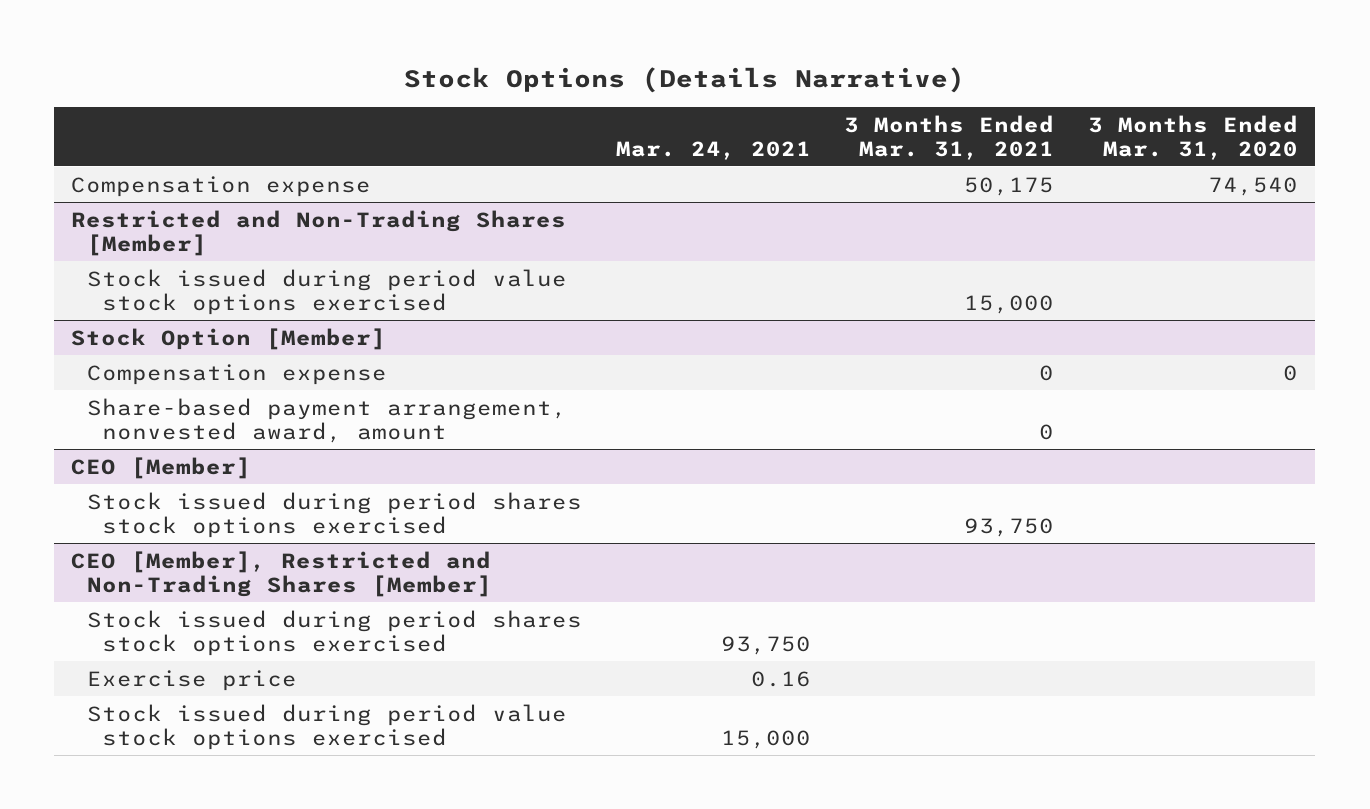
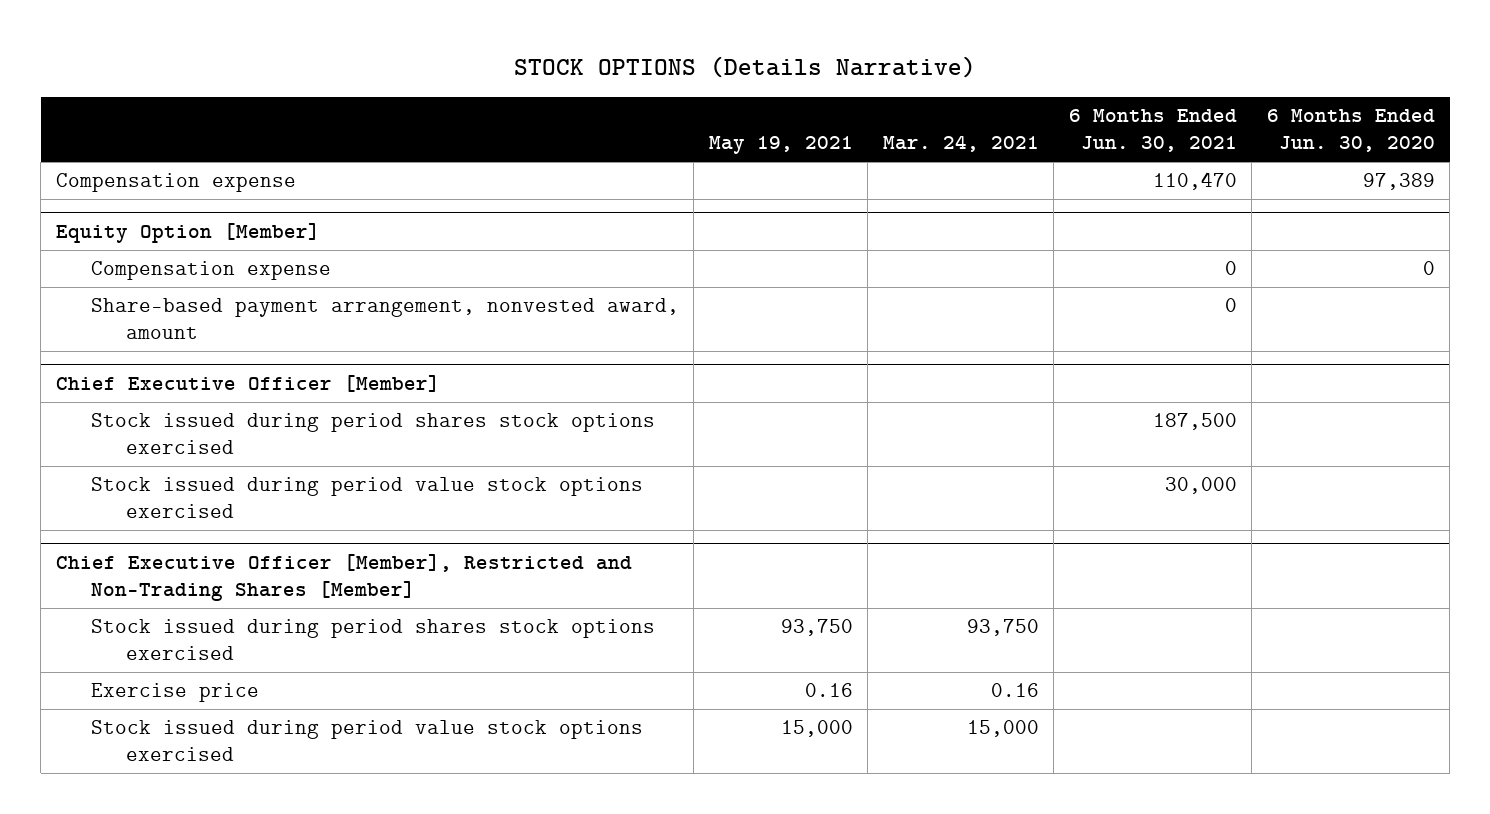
- Stock Options (Details Narrative)
+ STOCK OPTIONS (Details Narrative)
- | Mar. 24, 2021 | 3 Months Ended Mar. 31, 2021 | 3 Months Ended Mar. 31, 2020
+ | May 19, 2021 | Mar. 24, 2021 | 6 Months Ended Jun. 30, 2021 | 6 Months Ended Jun. 30, 2020
- Restricted and Non-Trading Shares [Member]
- Stock issued during period value stock options exercised | | 15,000 |
- Stock Option [Member]
+ Equity Option [Member]
- CEO [Member]
+ Chief Executive Officer [Member]
- CEO [Member], Restricted and Non-Trading Shares [Member]
+ Stock issued during period value stock options exercised | | | 30,000 |
+ Chief Executive Officer [Member], Restricted and Non-Trading Shares [Member]

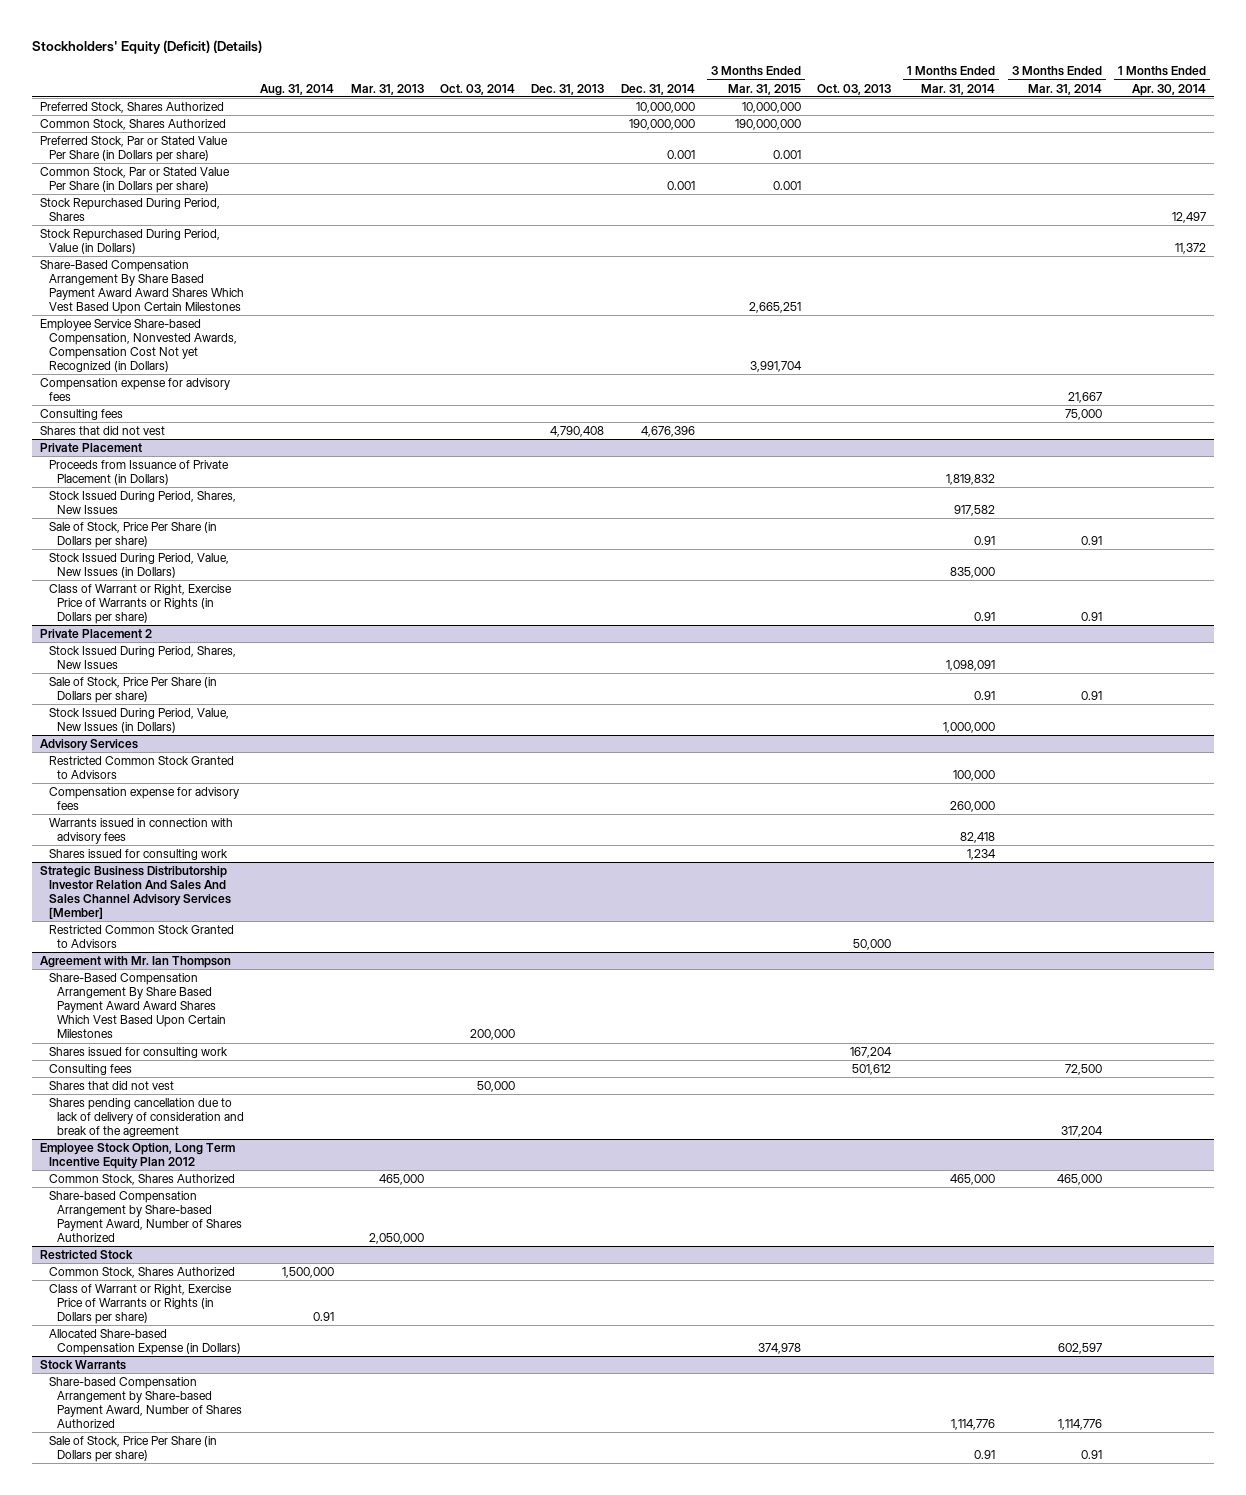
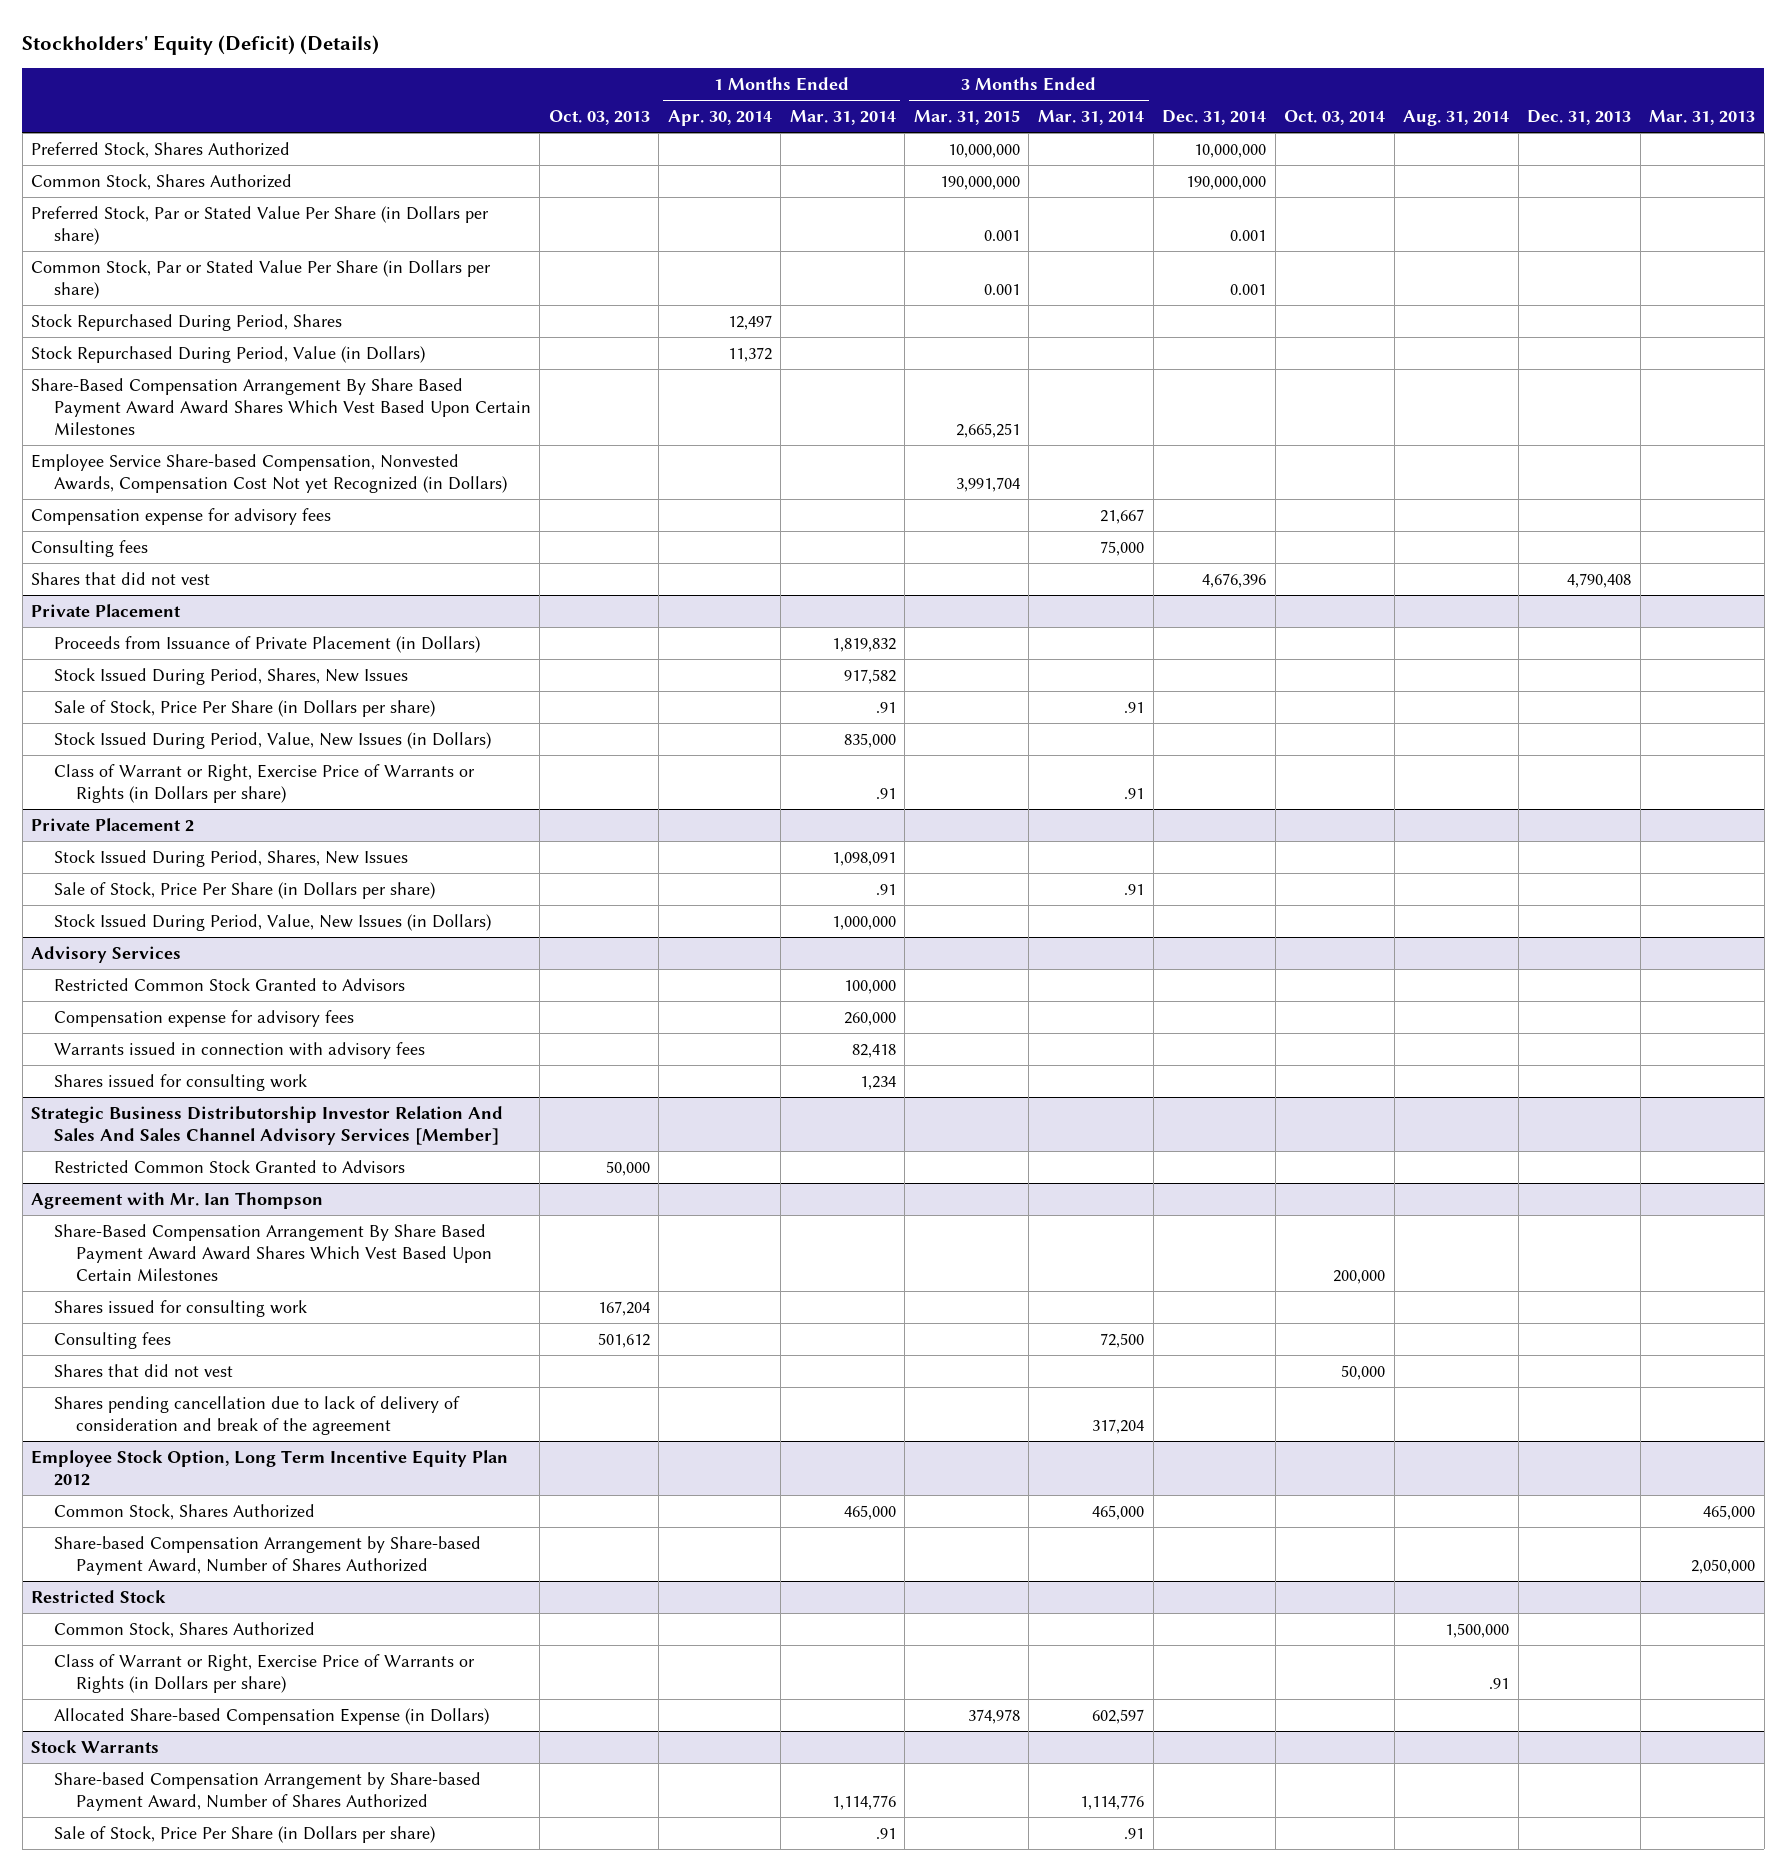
- | Aug. 31, 2014 | Mar. 31, 2013 | Oct. 03, 2014 | Dec. 31, 2013 | Dec. 31, 2014 | 3 Months Ended Mar. 31, 2015 | Oct. 03, 2013 | 1 Months Ended Mar. 31, 2014 | 3 Months Ended Mar. 31, 2014 | 1 Months Ended Apr. 30, 2014
+ | Oct. 03, 2013 | 1 Months Ended Apr. 30, 2014 | 1 Months Ended Mar. 31, 2014 | 3 Months Ended Mar. 31, 2015 | 3 Months Ended Mar. 31, 2014 | Dec. 31, 2014 | Oct. 03, 2014 | Aug. 31, 2014 | Dec. 31, 2013 | Mar. 31, 2013
@ Private Placement
- Sale of Stock, Price Per Share (in Dollars per share) | | | | | | | | 0.91 | 0.91 |
+ Sale of Stock, Price Per Share (in Dollars per share) | | | .91 | | .91 | | | | |
- Class of Warrant or Right, Exercise Price of Warrants or Rights (in Dollars per share) | | | | | | | | 0.91 | 0.91 |
+ Class of Warrant or Right, Exercise Price of Warrants or Rights (in Dollars per share) | | | .91 | | .91 | | | | |
@ Private Placement 2
- Sale of Stock, Price Per Share (in Dollars per share) | | | | | | | | 0.91 | 0.91 |
+ Sale of Stock, Price Per Share (in Dollars per share) | | | .91 | | .91 | | | | |
@ Restricted Stock
- Class of Warrant or Right, Exercise Price of Warrants or Rights (in Dollars per share) | 0.91 | | | | | | | | |
+ Class of Warrant or Right, Exercise Price of Warrants or Rights (in Dollars per share) | | | | | | | | .91 | |
@ Stock Warrants
- Sale of Stock, Price Per Share (in Dollars per share) | | | | | | | | 0.91 | 0.91 |
+ Sale of Stock, Price Per Share (in Dollars per share) | | | .91 | | .91 | | | | |

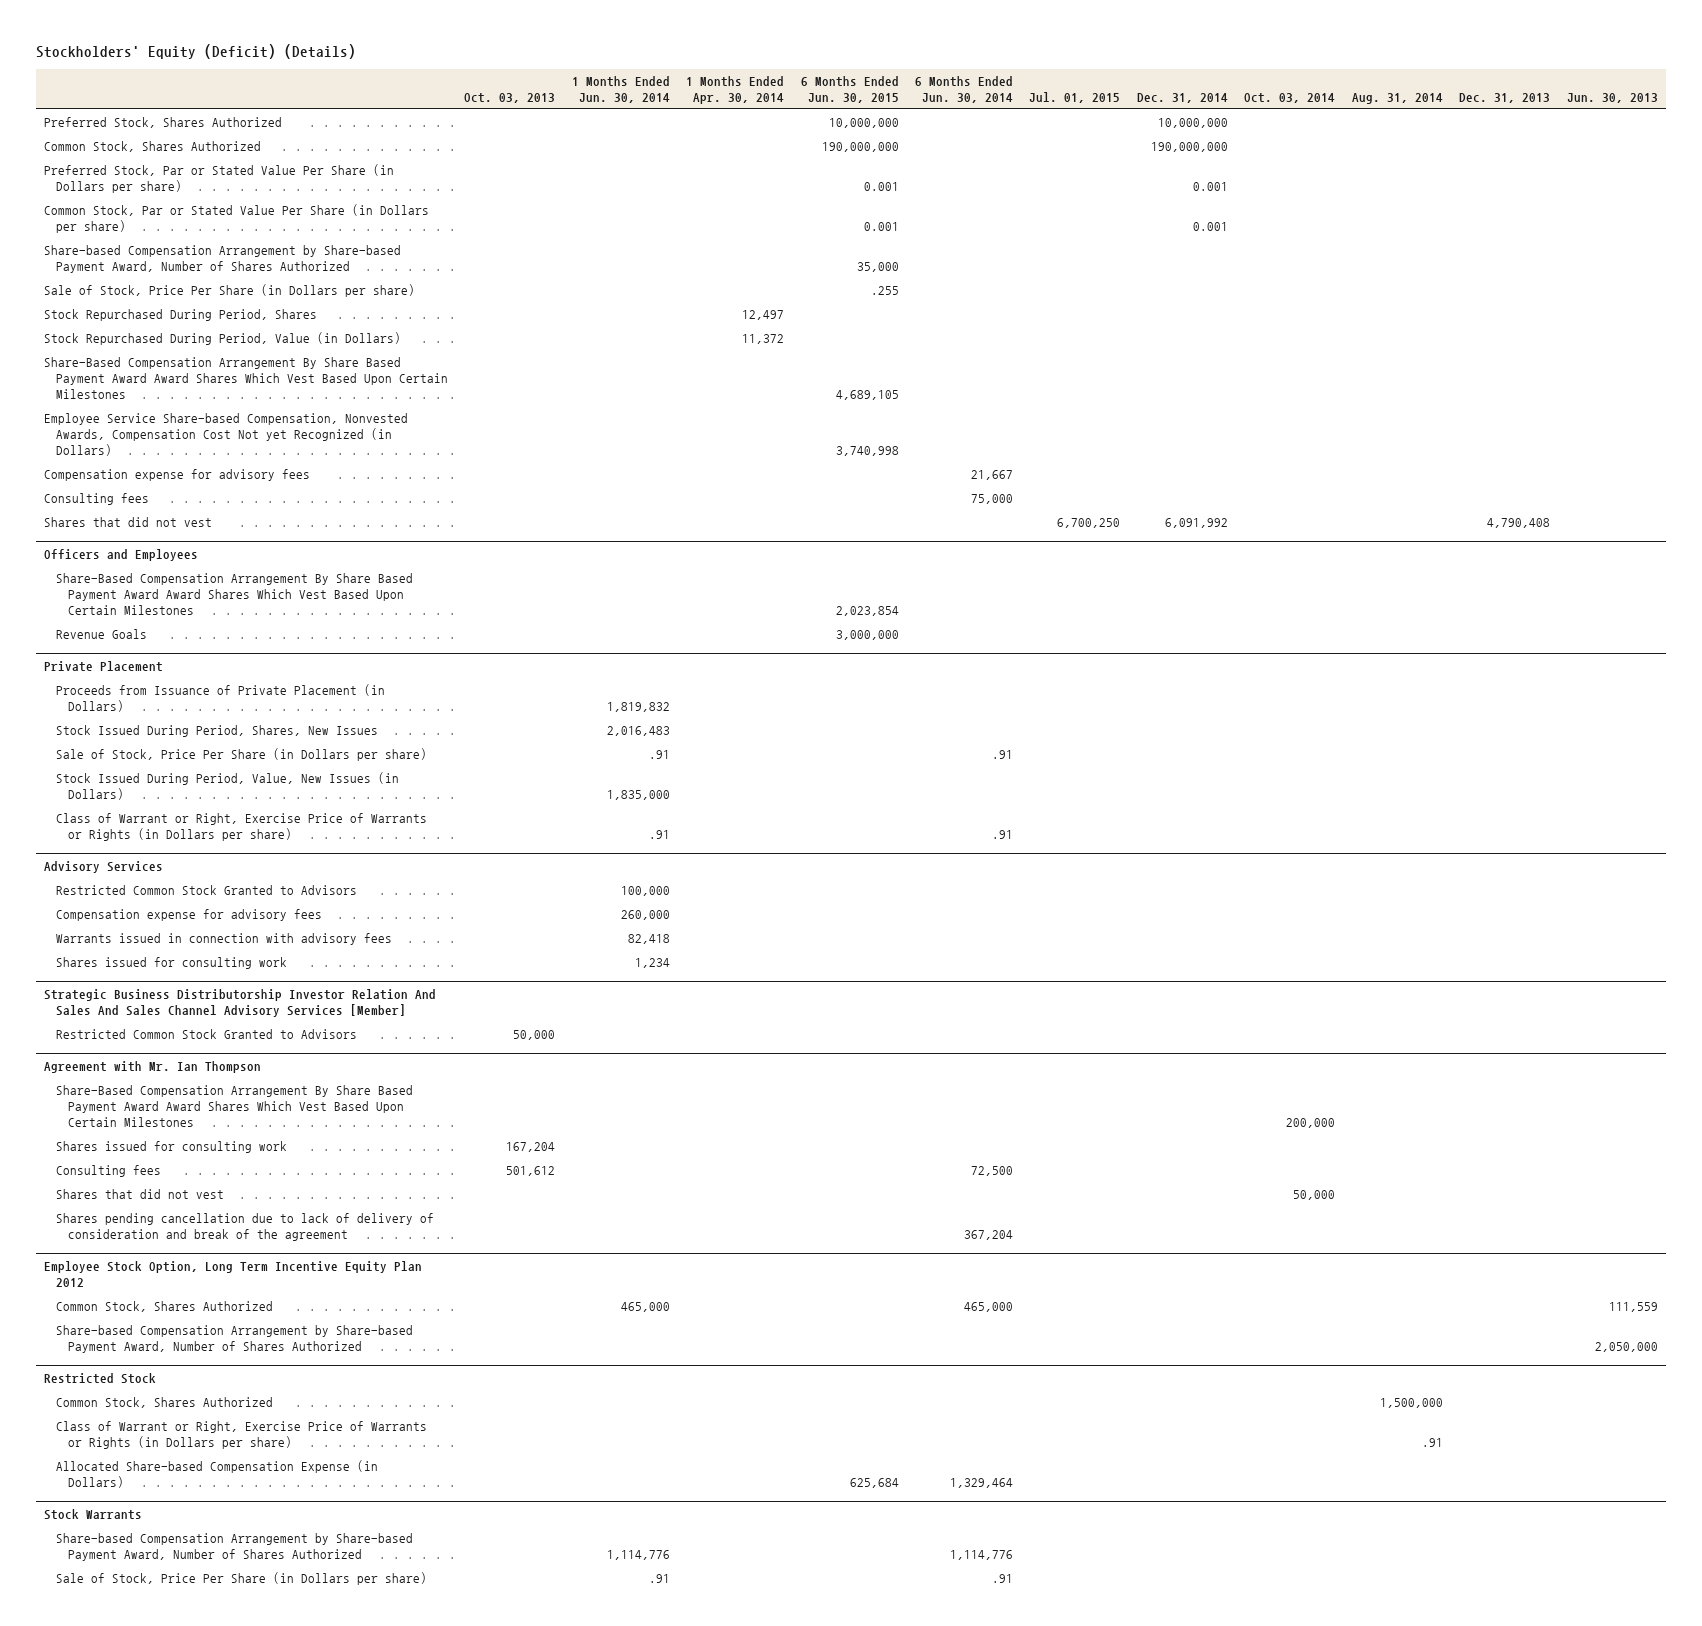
- | Oct. 03, 2013 | 1 Months Ended Apr. 30, 2014 | 1 Months Ended Mar. 31, 2014 | 3 Months Ended Mar. 31, 2015 | 3 Months Ended Mar. 31, 2014 | Dec. 31, 2014 | Oct. 03, 2014 | Aug. 31, 2014 | Dec. 31, 2013 | Mar. 31, 2013
+ | Oct. 03, 2013 | 1 Months Ended Jun. 30, 2014 | 1 Months Ended Apr. 30, 2014 | 6 Months Ended Jun. 30, 2015 | 6 Months Ended Jun. 30, 2014 | Jul. 01, 2015 | Dec. 31, 2014 | Oct. 03, 2014 | Aug. 31, 2014 | Dec. 31, 2013 | Jun. 30, 2013
+ Share-based Compensation Arrangement by Share-based Payment Award, Number of Shares Authorized | | | | 35,000 | | | | | | |
+ Sale of Stock, Price Per Share (in Dollars per share) | | | | .255 | | | | | | |
- Shares that did not vest | | | | | | 4,676,396 | | | 4,790,408 |
+ Shares that did not vest | | | | | | 6,700,250 | 6,091,992 | | | 4,790,408 |
+ Officers and Employees
+ Share-Based Compensation Arrangement By Share Based Payment Award Award Shares Which Vest Based Upon Certain Milestones | | | | 2,023,854 | | | | | | |
+ Revenue Goals | | | | 3,000,000 | | | | | | |
- Private Placement 2
- Stock Issued During Period, Shares, New Issues | | | 1,098,091 | | | | | | |
- Sale of Stock, Price Per Share (in Dollars per share) | | | .91 | | .91 | | | | |
- Stock Issued During Period, Value, New Issues (in Dollars) | | | 1,000,000 | | | | | | |

